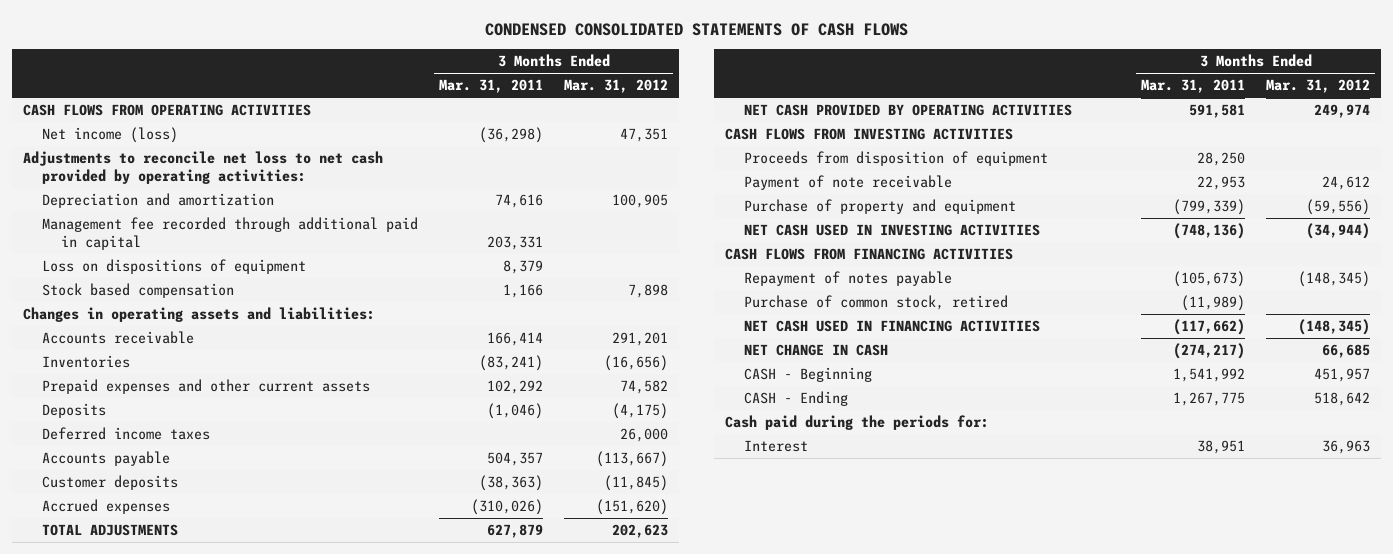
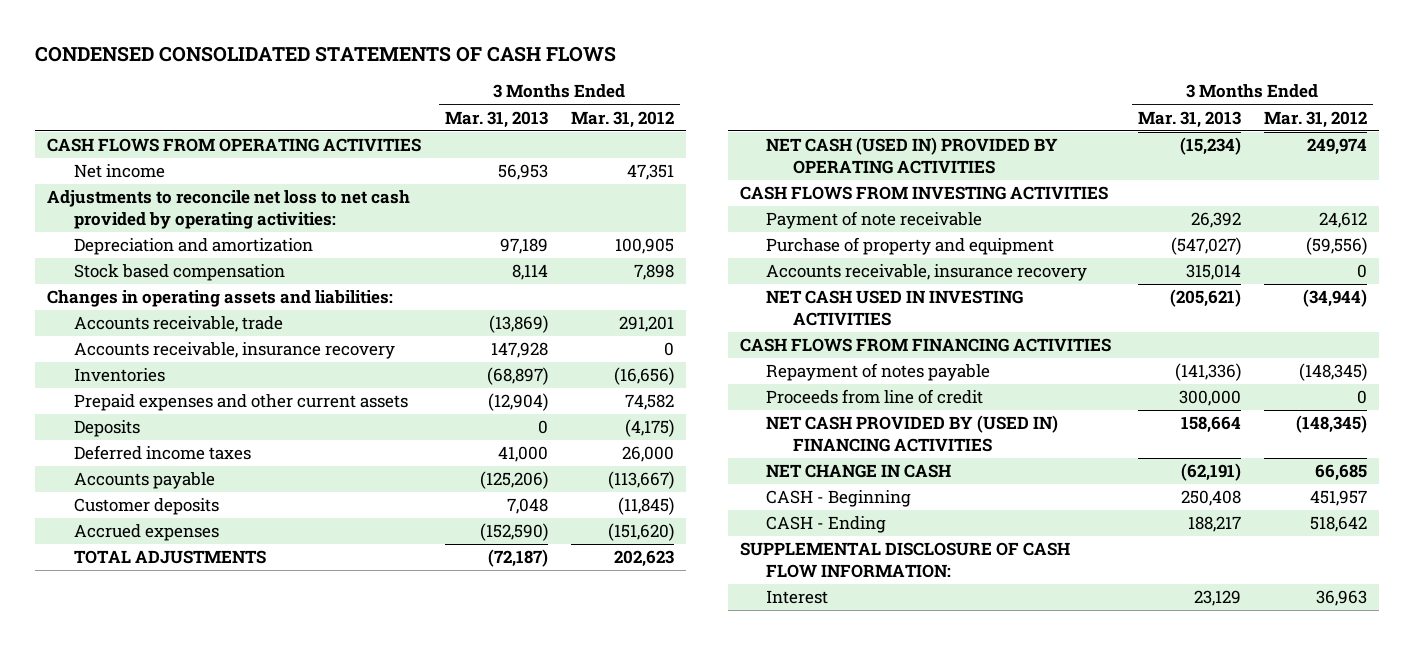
- | 3 Months Ended Mar. 31, 2011 | 3 Months Ended Mar. 31, 2012
+ | 3 Months Ended Mar. 31, 2013 | 3 Months Ended Mar. 31, 2012
- Net income (loss) | (36,298) | 47,351
+ Net income | 56,953 | 47,351
- Management fee recorded through additional paid in capital | 203,331 |
- Loss on dispositions of equipment | 8,379 |
- Accounts receivable | 166,414 | 291,201
+ Accounts receivable, trade | (13,869) | 291,201
+ Accounts receivable, insurance recovery | 147,928 | 0
- NET CASH PROVIDED BY OPERATING ACTIVITIES | 591,581 | 249,974
+ NET CASH (USED IN) PROVIDED BY OPERATING ACTIVITIES | (15,234) | 249,974
- Proceeds from disposition of equipment | 28,250 |
+ Accounts receivable, insurance recovery | 315,014 | 0
- Purchase of common stock, retired | (11,989) |
- NET CASH USED IN FINANCING ACTIVITIES | (117,662) | (148,345)
+ Proceeds from line of credit | 300,000 | 0
+ NET CASH PROVIDED BY (USED IN) FINANCING ACTIVITIES | 158,664 | (148,345)
- Cash paid during the periods for:
+ SUPPLEMENTAL DISCLOSURE OF CASH FLOW INFORMATION:

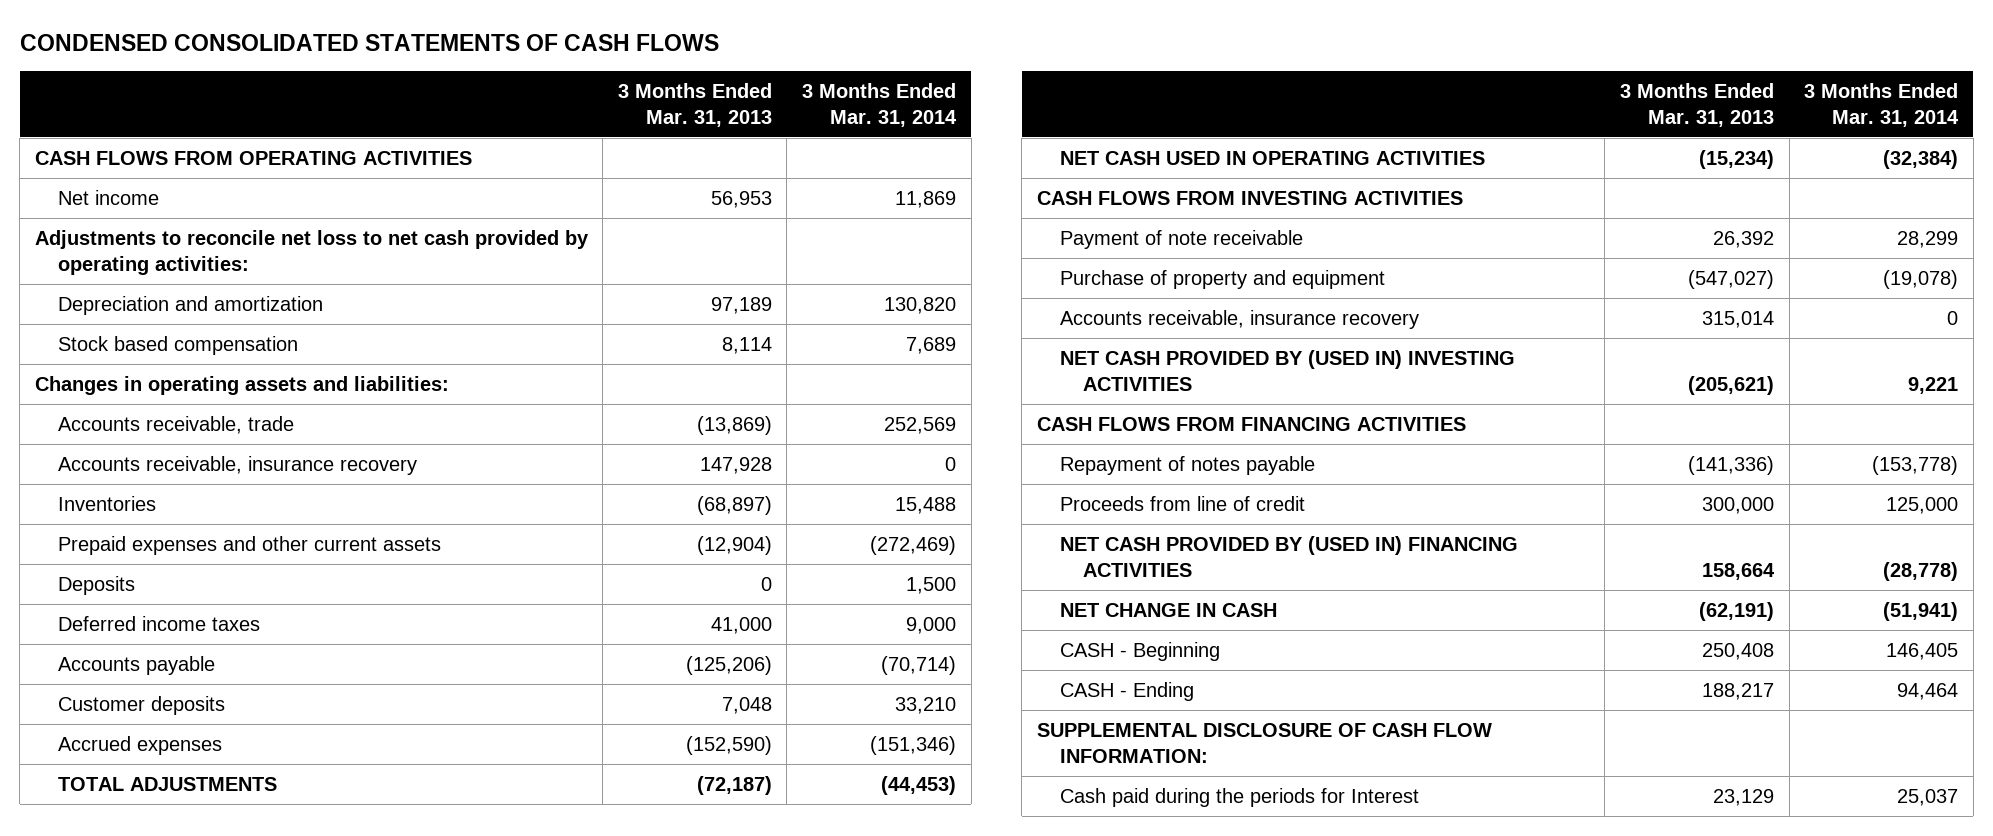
- | 3 Months Ended Mar. 31, 2013 | 3 Months Ended Mar. 31, 2012
+ | 3 Months Ended Mar. 31, 2013 | 3 Months Ended Mar. 31, 2014
- NET CASH (USED IN) PROVIDED BY OPERATING ACTIVITIES | (15,234) | 249,974
+ NET CASH USED IN OPERATING ACTIVITIES | (15,234) | (32,384)
- NET CASH USED IN INVESTING ACTIVITIES | (205,621) | (34,944)
+ NET CASH PROVIDED BY (USED IN) INVESTING ACTIVITIES | (205,621) | 9,221
- Interest | 23,129 | 36,963
+ Cash paid during the periods for Interest | 23,129 | 25,037

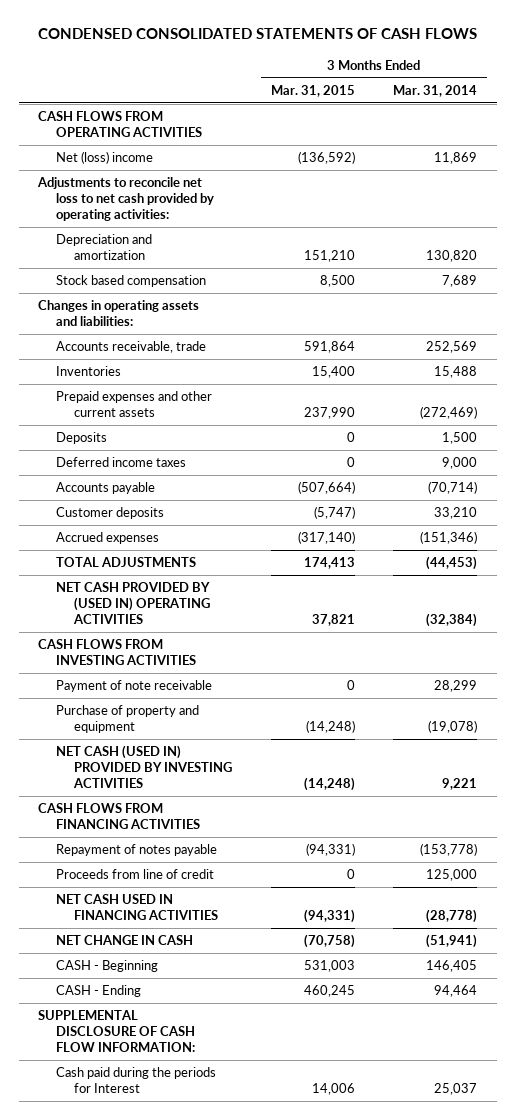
- | 3 Months Ended Mar. 31, 2013 | 3 Months Ended Mar. 31, 2014
+ | 3 Months Ended Mar. 31, 2015 | 3 Months Ended Mar. 31, 2014
- Net income | 56,953 | 11,869
+ Net (loss) income | (136,592) | 11,869
- Accounts receivable, insurance recovery | 147,928 | 0
- NET CASH USED IN OPERATING ACTIVITIES | (15,234) | (32,384)
+ NET CASH PROVIDED BY (USED IN) OPERATING ACTIVITIES | 37,821 | (32,384)
- Accounts receivable, insurance recovery | 315,014 | 0
- NET CASH PROVIDED BY (USED IN) INVESTING ACTIVITIES | (205,621) | 9,221
+ NET CASH (USED IN) PROVIDED BY INVESTING ACTIVITIES | (14,248) | 9,221
- NET CASH PROVIDED BY (USED IN) FINANCING ACTIVITIES | 158,664 | (28,778)
+ NET CASH USED IN FINANCING ACTIVITIES | (94,331) | (28,778)

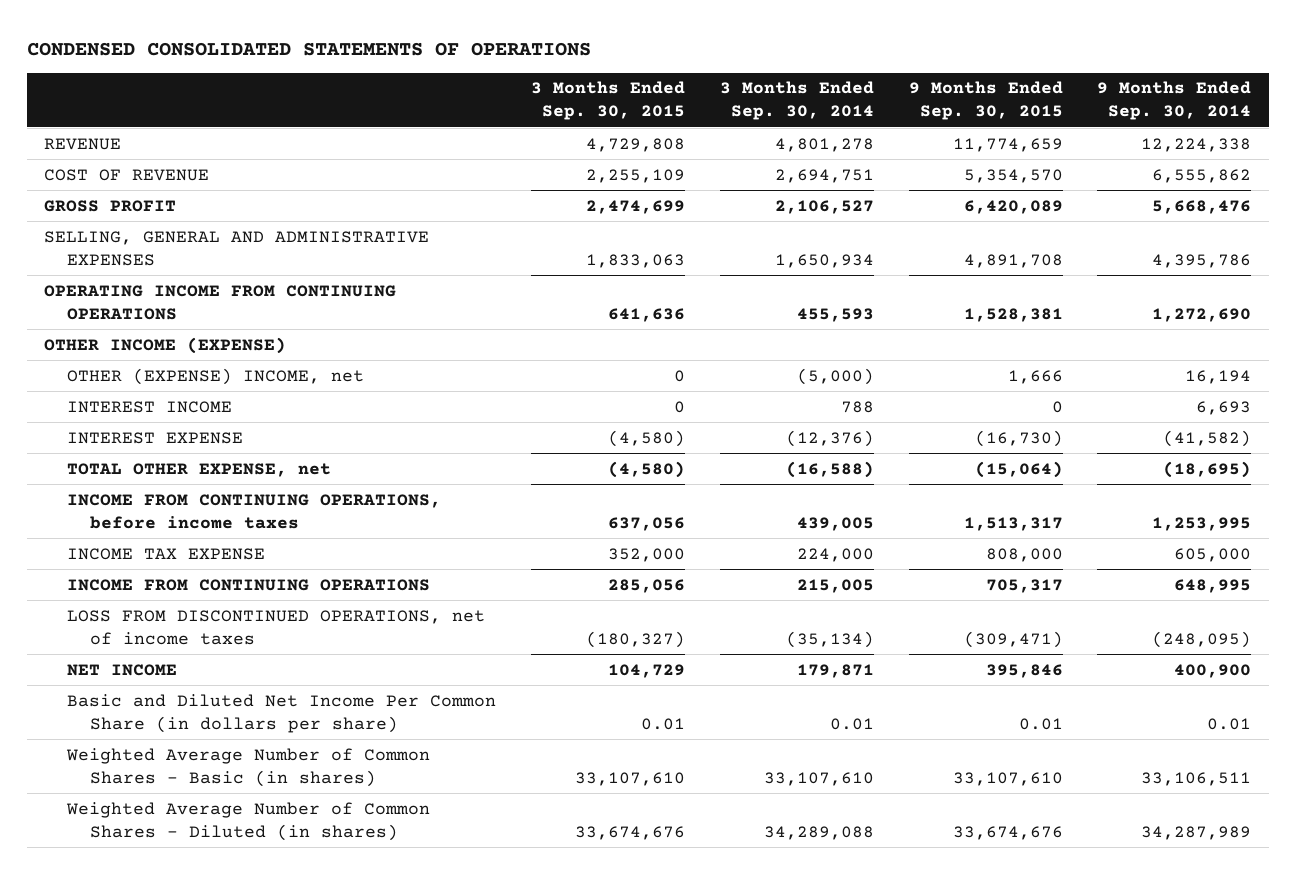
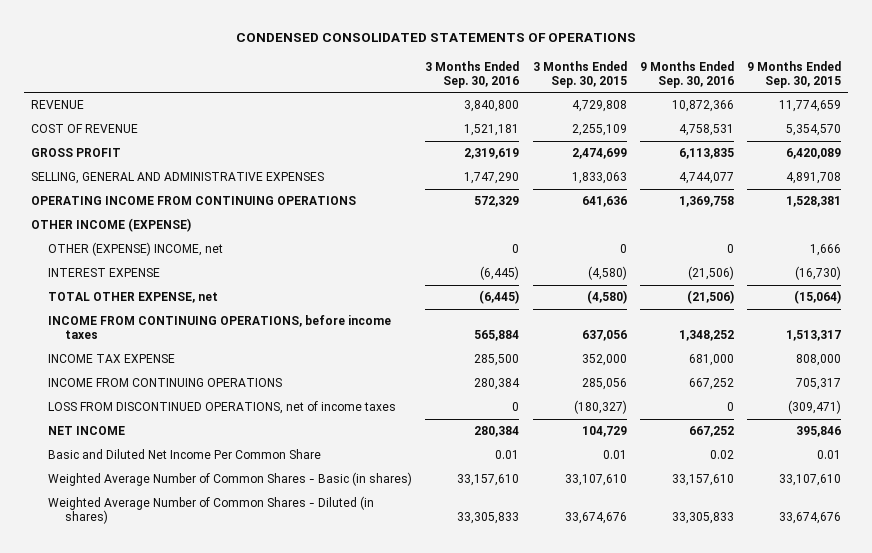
- | 3 Months Ended Sep. 30, 2015 | 3 Months Ended Sep. 30, 2014 | 9 Months Ended Sep. 30, 2015 | 9 Months Ended Sep. 30, 2014
+ | 3 Months Ended Sep. 30, 2016 | 3 Months Ended Sep. 30, 2015 | 9 Months Ended Sep. 30, 2016 | 9 Months Ended Sep. 30, 2015
- INTEREST INCOME | 0 | 788 | 0 | 6,693
- Basic and Diluted Net Income Per Common Share (in dollars per share) | 0.01 | 0.01 | 0.01 | 0.01
+ Basic and Diluted Net Income Per Common Share | 0.01 | 0.01 | 0.02 | 0.01

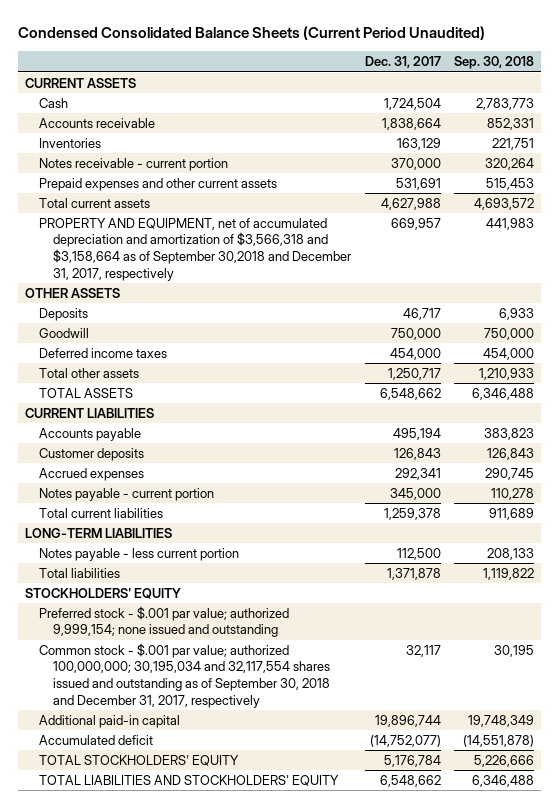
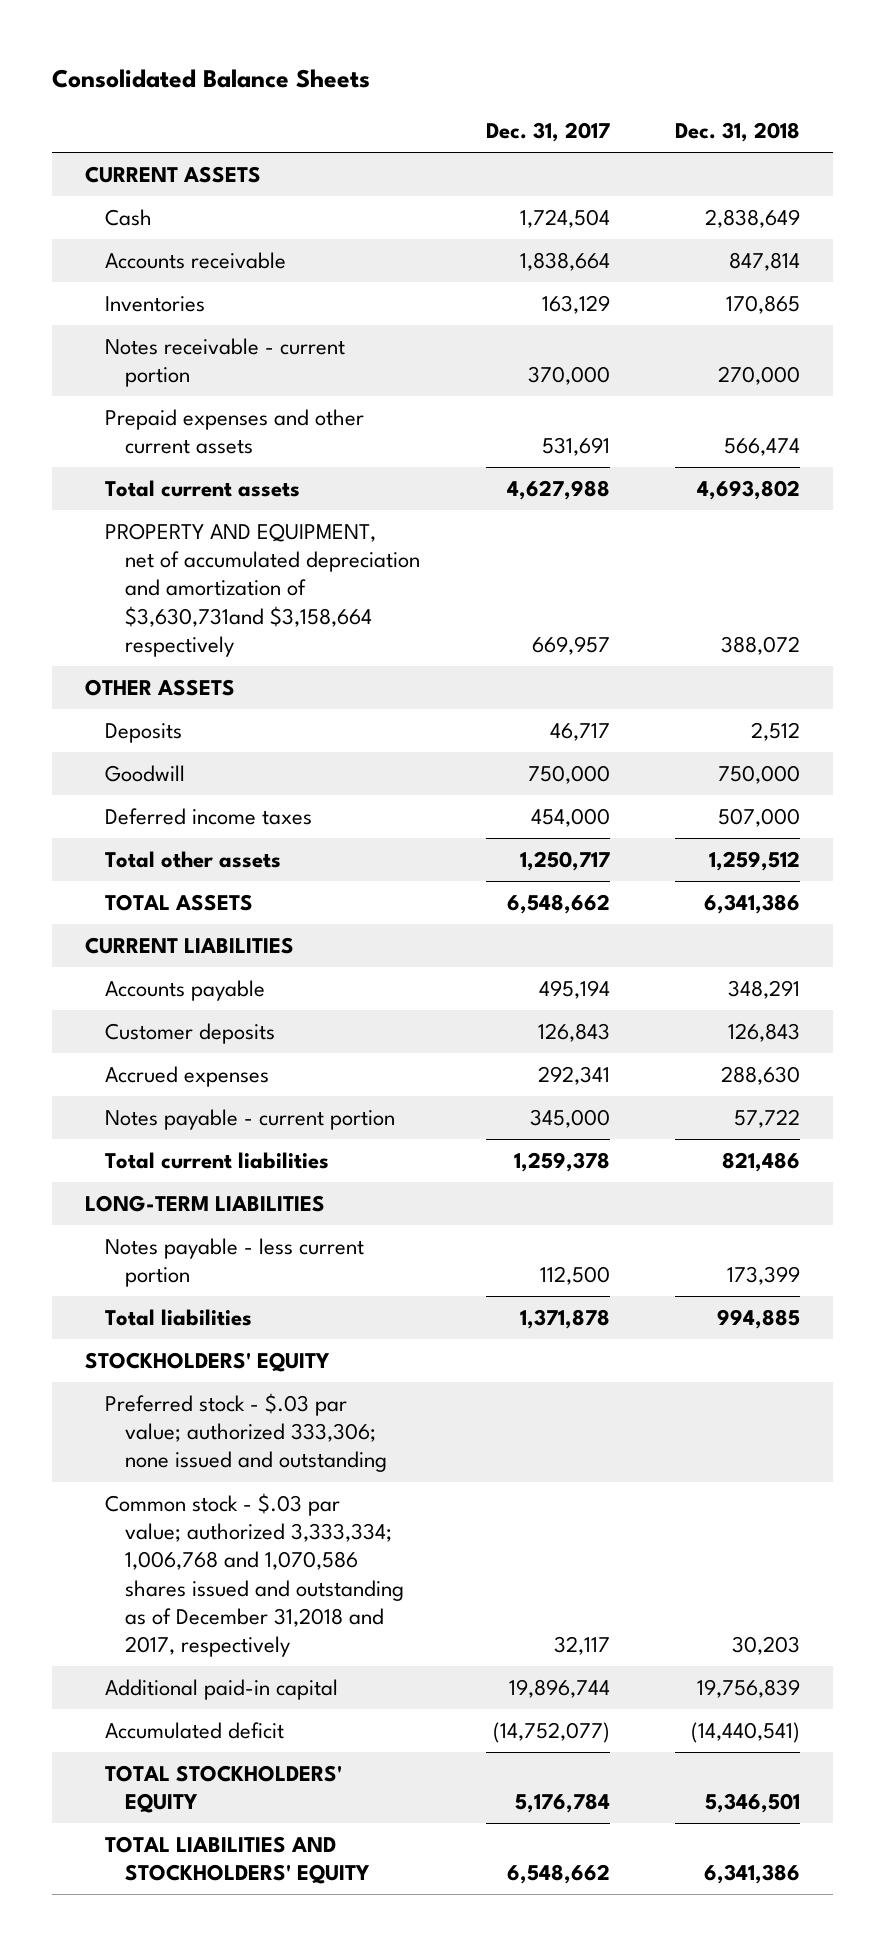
- Condensed Consolidated Balance Sheets (Current Period Unaudited)
+ Consolidated Balance Sheets
- | Dec. 31, 2017 | Sep. 30, 2018
+ | Dec. 31, 2017 | Dec. 31, 2018
- PROPERTY AND EQUIPMENT, net of accumulated depreciation and amortization of $3,566,318 and $3,158,664 as of September 30,2018 and December 31, 2017, respectively | 669,957 | 441,983
+ PROPERTY AND EQUIPMENT, net of accumulated depreciation and amortization of $3,630,731and $3,158,664 respectively | 669,957 | 388,072
- Preferred stock - $.001 par value; authorized 9,999,154; none issued and outstanding
- Common stock - $.001 par value; authorized 100,000,000; 30,195,034 and 32,117,554 shares issued and outstanding as of September 30, 2018 and December 31, 2017, respectively | 32,117 | 30,195
+ Preferred stock - $.03 par value; authorized 333,306; none issued and outstanding
+ Common stock - $.03 par value; authorized 3,333,334; 1,006,768 and 1,070,586 shares issued and outstanding as of December 31,2018 and 2017, respectively | 32,117 | 30,203

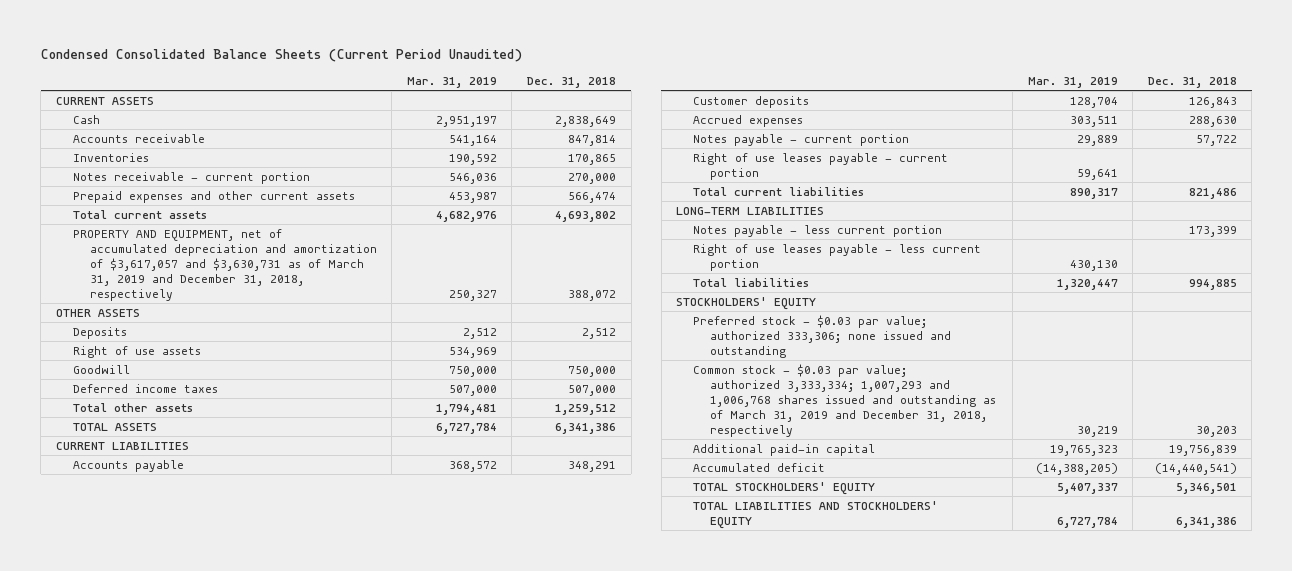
- Consolidated Balance Sheets
+ Condensed Consolidated Balance Sheets (Current Period Unaudited)
- | Dec. 31, 2017 | Dec. 31, 2018
+ | Mar. 31, 2019 | Dec. 31, 2018
- PROPERTY AND EQUIPMENT, net of accumulated depreciation and amortization of $3,630,731and $3,158,664 respectively | 669,957 | 388,072
+ PROPERTY AND EQUIPMENT, net of accumulated depreciation and amortization of $3,617,057 and $3,630,731 as of March 31, 2019 and December 31, 2018, respectively | 250,327 | 388,072
+ Right of use assets | 534,969 |
+ Right of use leases payable - current portion | 59,641 |
+ Right of use leases payable - less current portion | 430,130 |
- Preferred stock - $.03 par value; authorized 333,306; none issued and outstanding
- Common stock - $.03 par value; authorized 3,333,334; 1,006,768 and 1,070,586 shares issued and outstanding as of December 31,2018 and 2017, respectively | 32,117 | 30,203
+ Preferred stock - $0.03 par value; authorized 333,306; none issued and outstanding
+ Common stock - $0.03 par value; authorized 3,333,334; 1,007,293 and 1,006,768 shares issued and outstanding as of March 31, 2019 and December 31, 2018, respectively | 30,219 | 30,203

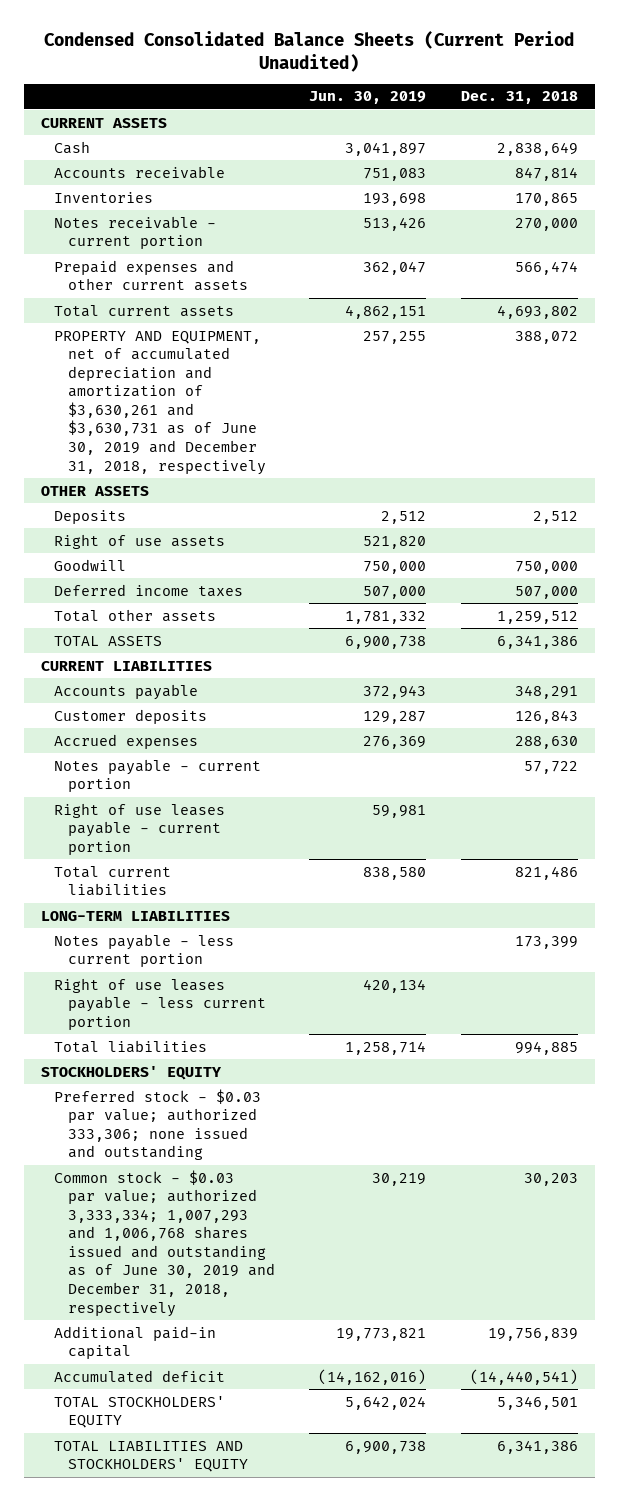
- | Mar. 31, 2019 | Dec. 31, 2018
+ | Jun. 30, 2019 | Dec. 31, 2018
- PROPERTY AND EQUIPMENT, net of accumulated depreciation and amortization of $3,617,057 and $3,630,731 as of March 31, 2019 and December 31, 2018, respectively | 250,327 | 388,072
+ PROPERTY AND EQUIPMENT, net of accumulated depreciation and amortization of $3,630,261 and $3,630,731 as of June 30, 2019 and December 31, 2018, respectively | 257,255 | 388,072
- Common stock - $0.03 par value; authorized 3,333,334; 1,007,293 and 1,006,768 shares issued and outstanding as of March 31, 2019 and December 31, 2018, respectively | 30,219 | 30,203
+ Common stock - $0.03 par value; authorized 3,333,334; 1,007,293 and 1,006,768 shares issued and outstanding as of June 30, 2019 and December 31, 2018, respectively | 30,219 | 30,203

